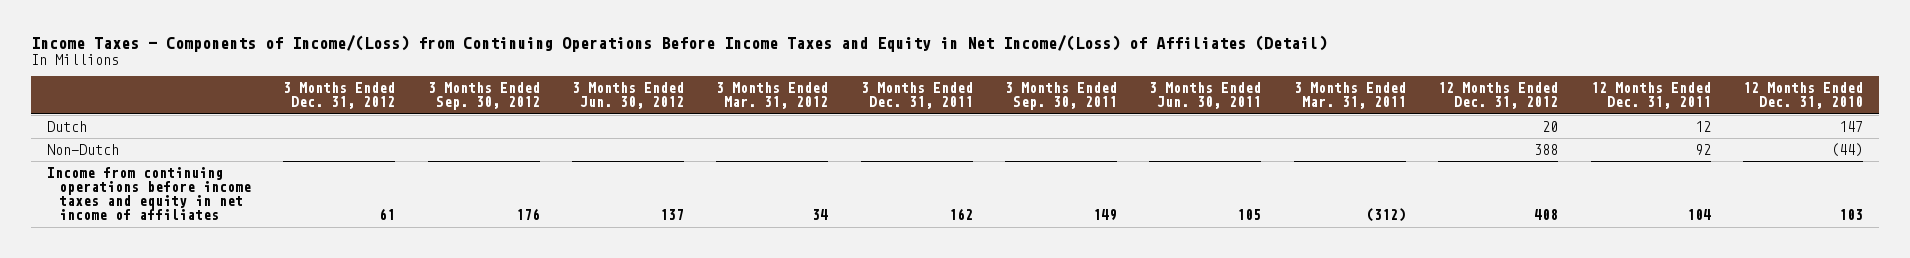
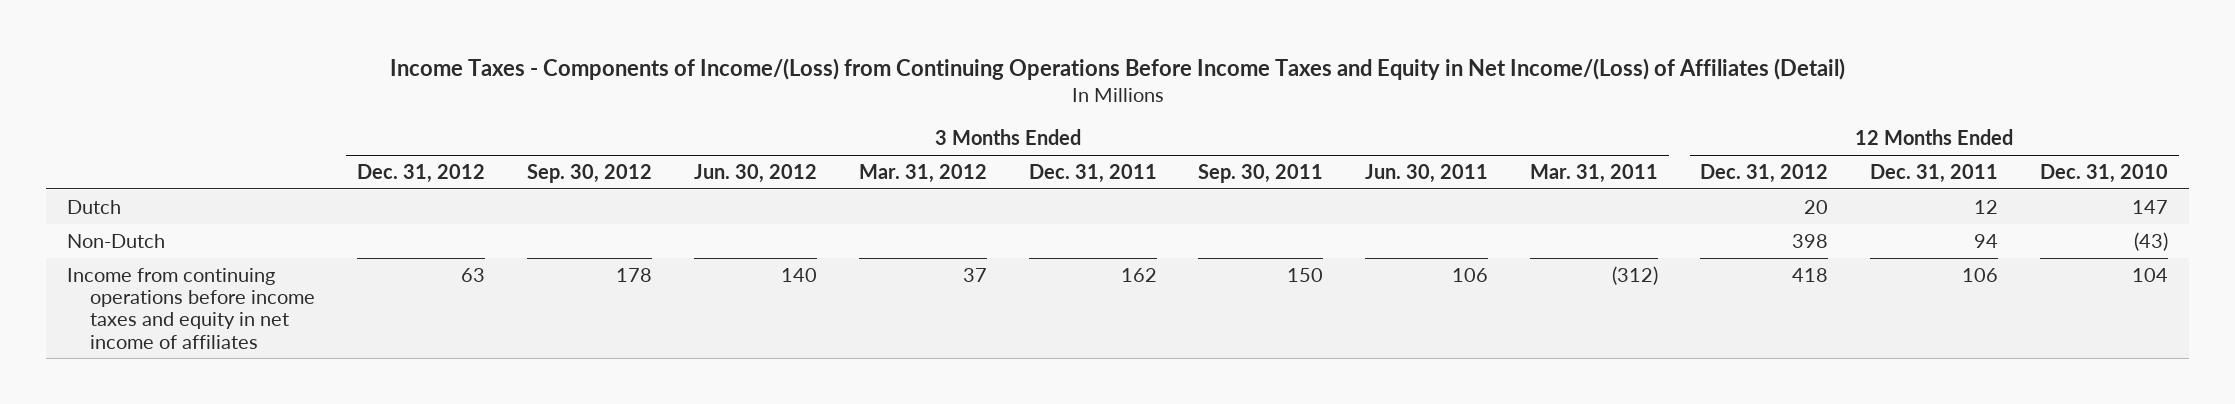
- Non-Dutch | | | | | | | | | 388 | 92 | (44)
- Income from continuing operations before income taxes and equity in net income of affiliates | 61 | 176 | 137 | 34 | 162 | 149 | 105 | (312) | 408 | 104 | 103
+ Non-Dutch | | | | | | | | | 398 | 94 | (43)
+ Income from continuing operations before income taxes and equity in net income of affiliates | 63 | 178 | 140 | 37 | 162 | 150 | 106 | (312) | 418 | 106 | 104

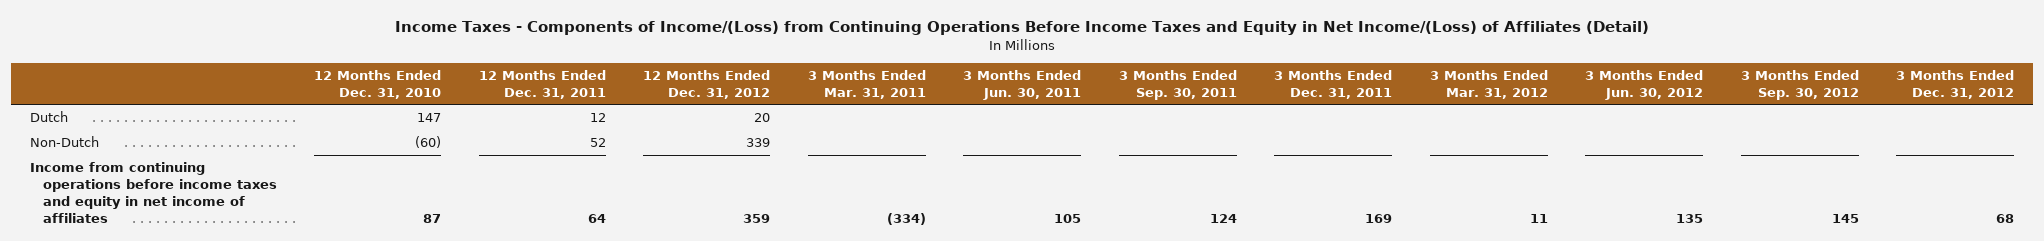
- | 3 Months Ended Dec. 31, 2012 | 3 Months Ended Sep. 30, 2012 | 3 Months Ended Jun. 30, 2012 | 3 Months Ended Mar. 31, 2012 | 3 Months Ended Dec. 31, 2011 | 3 Months Ended Sep. 30, 2011 | 3 Months Ended Jun. 30, 2011 | 3 Months Ended Mar. 31, 2011 | 12 Months Ended Dec. 31, 2012 | 12 Months Ended Dec. 31, 2011 | 12 Months Ended Dec. 31, 2010
+ | 12 Months Ended Dec. 31, 2010 | 12 Months Ended Dec. 31, 2011 | 12 Months Ended Dec. 31, 2012 | 3 Months Ended Mar. 31, 2011 | 3 Months Ended Jun. 30, 2011 | 3 Months Ended Sep. 30, 2011 | 3 Months Ended Dec. 31, 2011 | 3 Months Ended Mar. 31, 2012 | 3 Months Ended Jun. 30, 2012 | 3 Months Ended Sep. 30, 2012 | 3 Months Ended Dec. 31, 2012
- Non-Dutch | | | | | | | | | 398 | 94 | (43)
- Income from continuing operations before income taxes and equity in net income of affiliates | 63 | 178 | 140 | 37 | 162 | 150 | 106 | (312) | 418 | 106 | 104
+ Non-Dutch | (60) | 52 | 339 | | | | | | | |
+ Income from continuing operations before income taxes and equity in net income of affiliates | 87 | 64 | 359 | (334) | 105 | 124 | 169 | 11 | 135 | 145 | 68

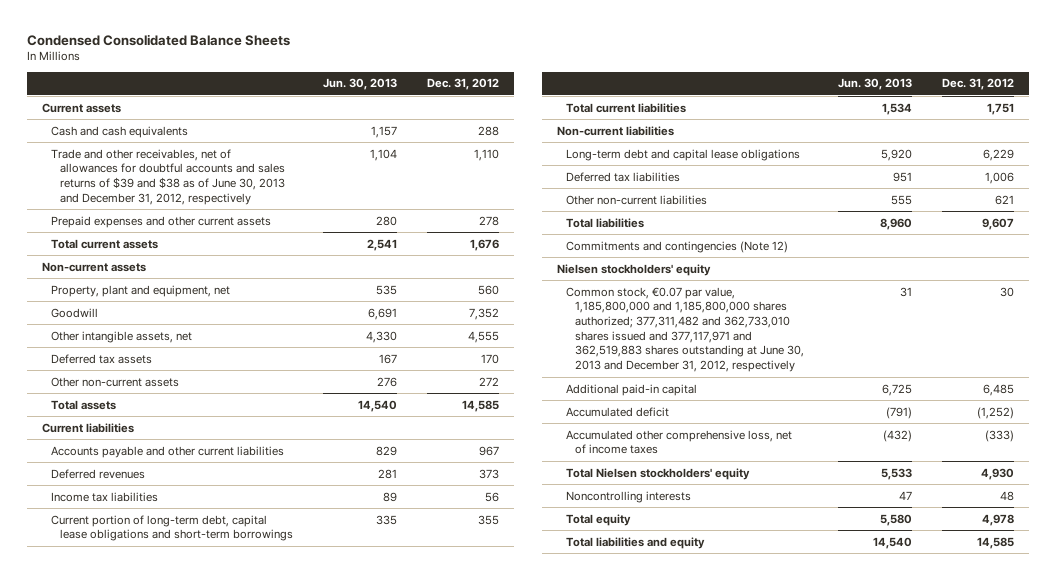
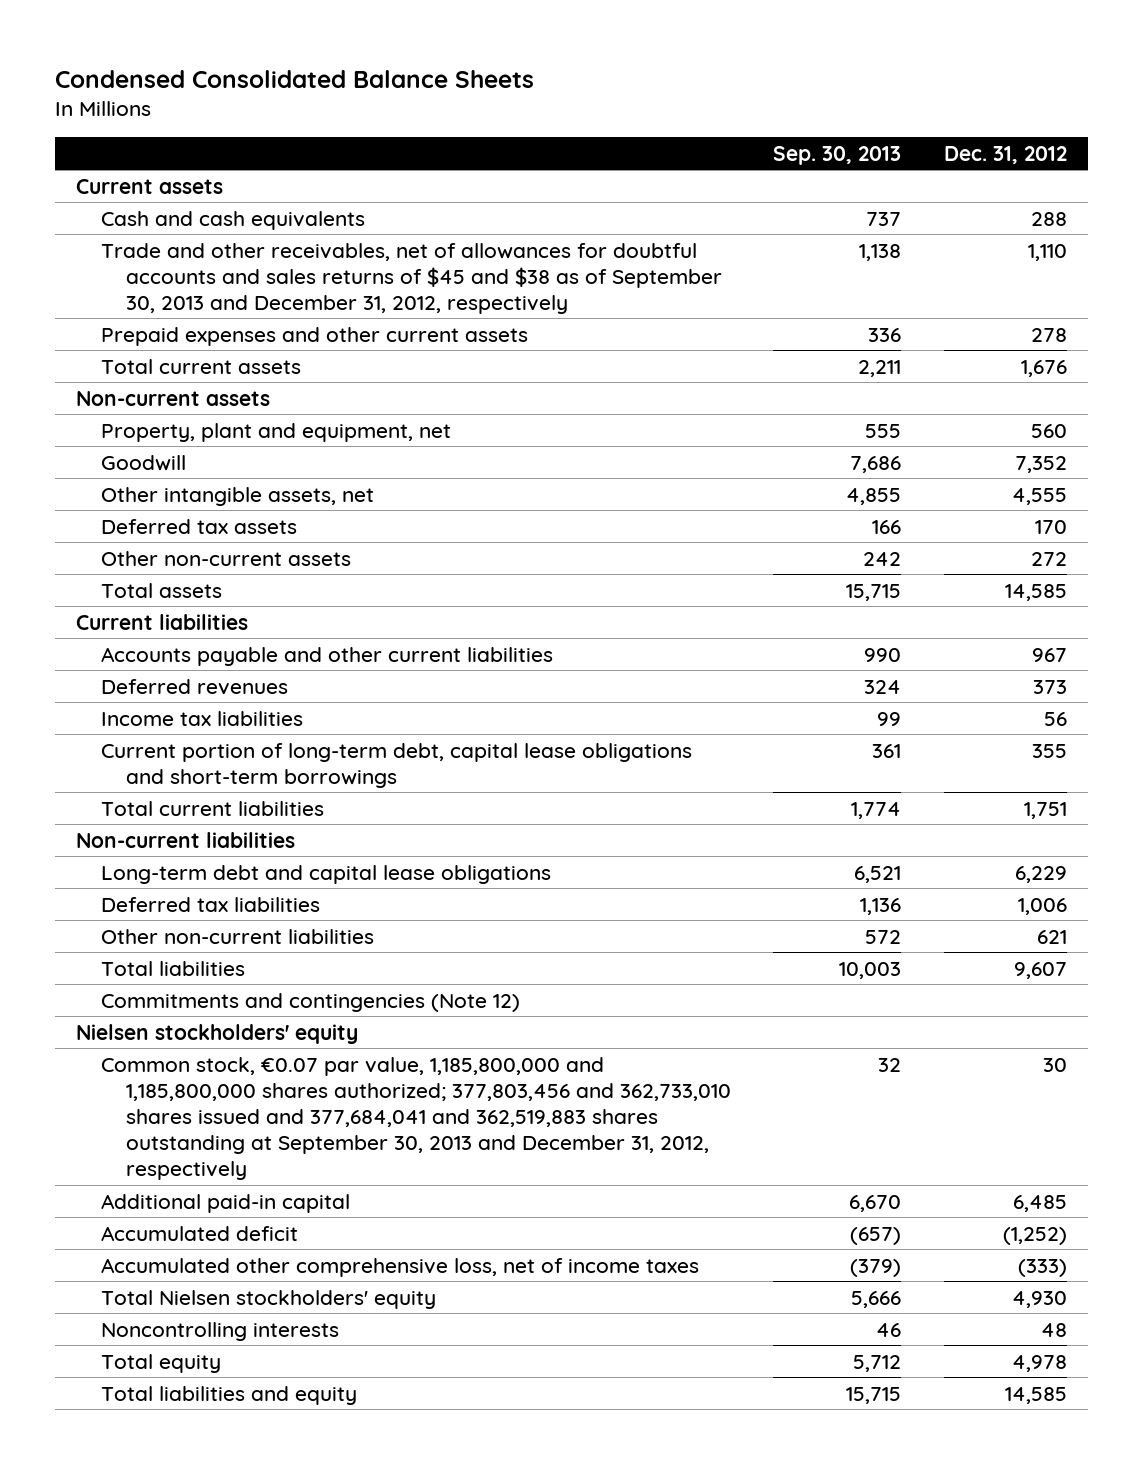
- | Jun. 30, 2013 | Dec. 31, 2012
+ | Sep. 30, 2013 | Dec. 31, 2012
- Trade and other receivables, net of allowances for doubtful accounts and sales returns of $39 and $38 as of June 30, 2013 and December 31, 2012, respectively | 1,104 | 1,110
+ Trade and other receivables, net of allowances for doubtful accounts and sales returns of $45 and $38 as of September 30, 2013 and December 31, 2012, respectively | 1,138 | 1,110
- Common stock, €0.07 par value, 1,185,800,000 and 1,185,800,000 shares authorized; 377,311,482 and 362,733,010 shares issued and 377,117,971 and 362,519,883 shares outstanding at June 30, 2013 and December 31, 2012, respectively | 31 | 30
+ Common stock, €0.07 par value, 1,185,800,000 and 1,185,800,000 shares authorized; 377,803,456 and 362,733,010 shares issued and 377,684,041 and 362,519,883 shares outstanding at September 30, 2013 and December 31, 2012, respectively | 32 | 30

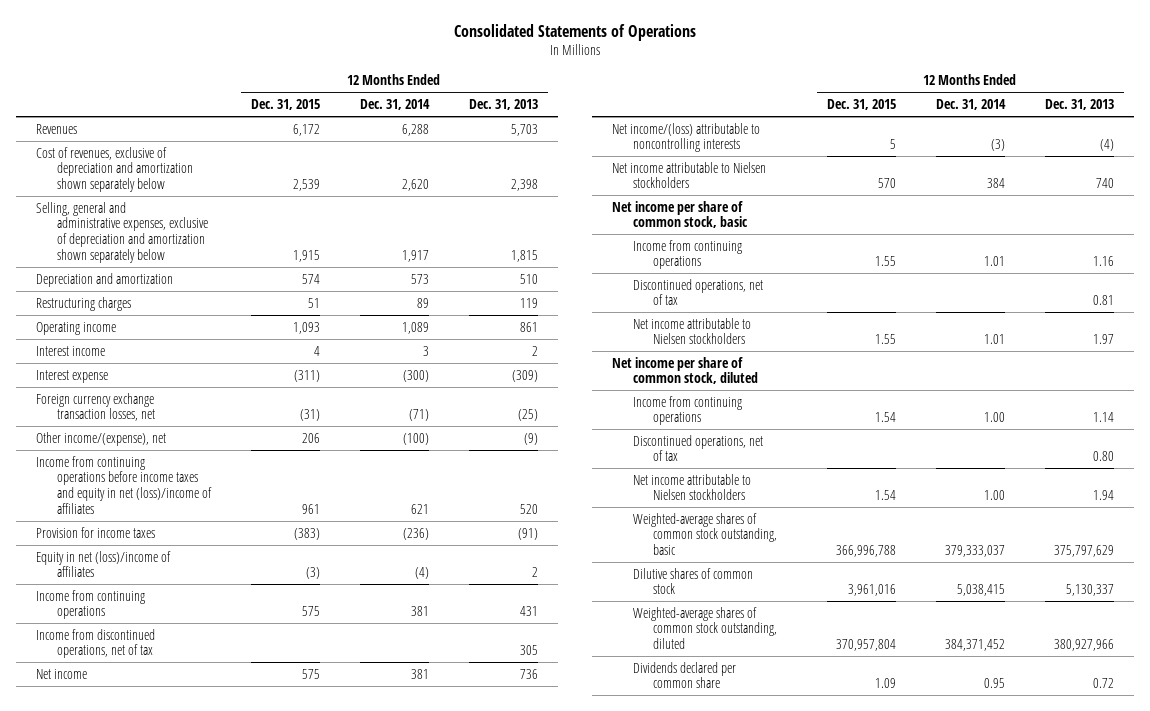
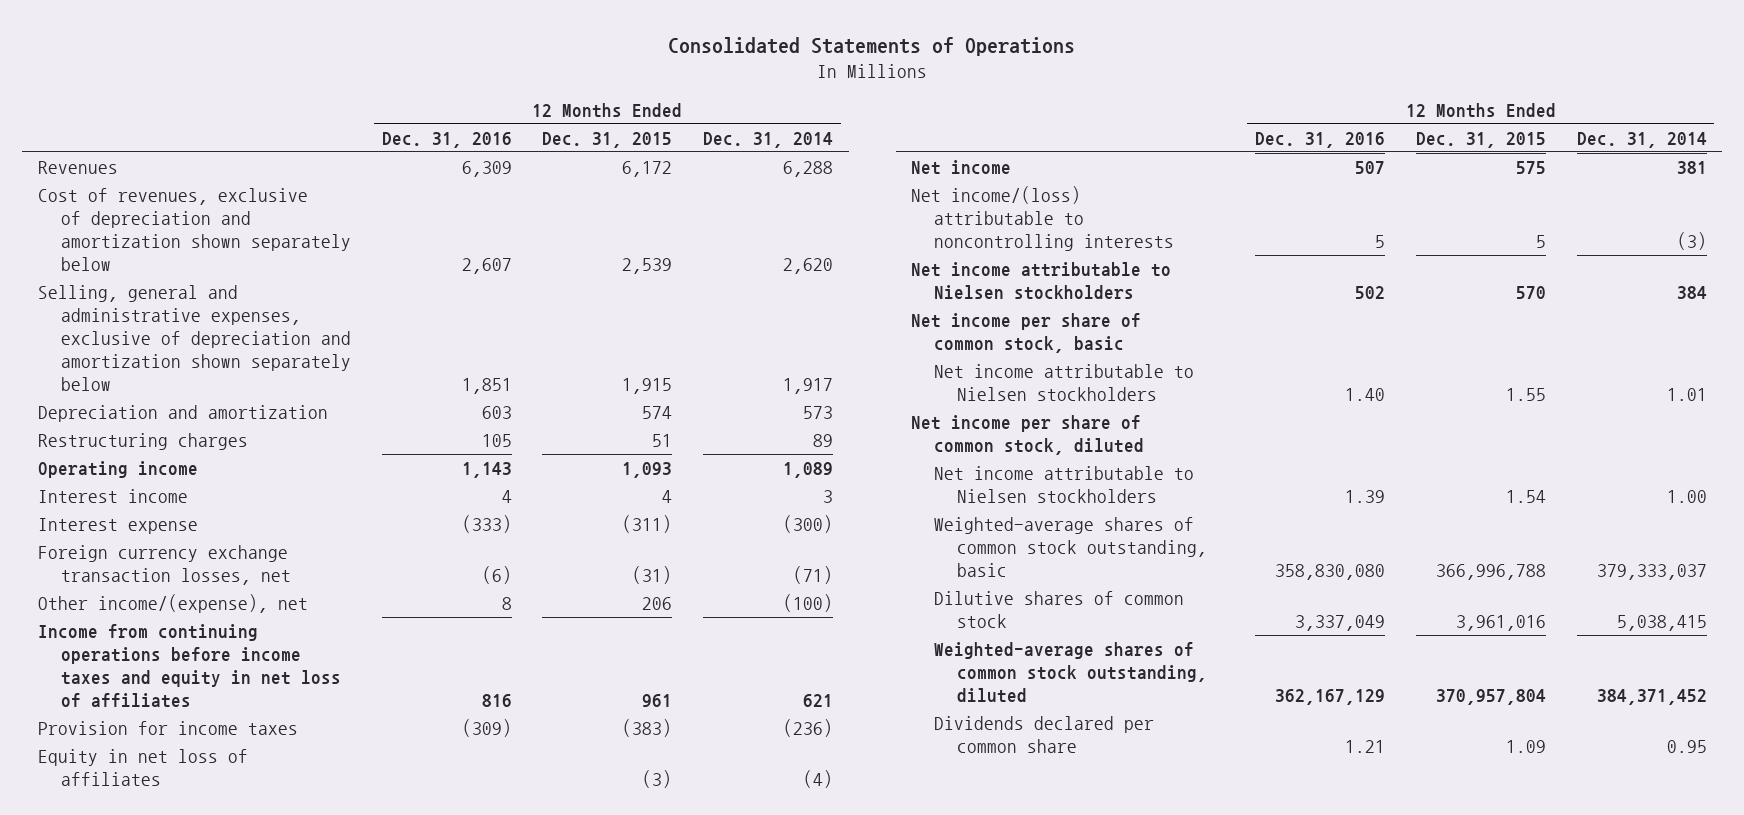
- | 12 Months Ended Dec. 31, 2015 | 12 Months Ended Dec. 31, 2014 | 12 Months Ended Dec. 31, 2013
+ | 12 Months Ended Dec. 31, 2016 | 12 Months Ended Dec. 31, 2015 | 12 Months Ended Dec. 31, 2014
- Income from continuing operations before income taxes and equity in net (loss)/income of affiliates | 961 | 621 | 520
+ Income from continuing operations before income taxes and equity in net loss of affiliates | 816 | 961 | 621
- Equity in net (loss)/income of affiliates | (3) | (4) | 2
- Income from continuing operations | 575 | 381 | 431
- Income from discontinued operations, net of tax | | | 305
+ Equity in net loss of affiliates | | (3) | (4)
- Income from continuing operations | 1.55 | 1.01 | 1.16
- Discontinued operations, net of tax | | | 0.81
- Income from continuing operations | 1.54 | 1.00 | 1.14
- Discontinued operations, net of tax | | | 0.80

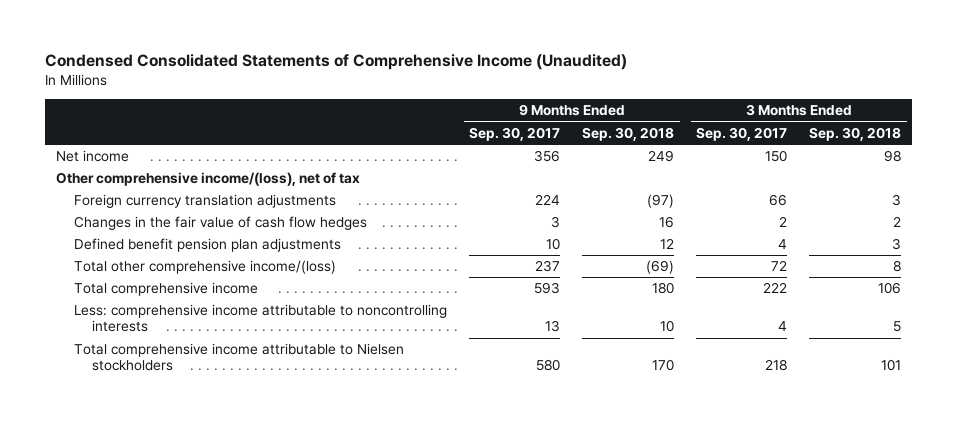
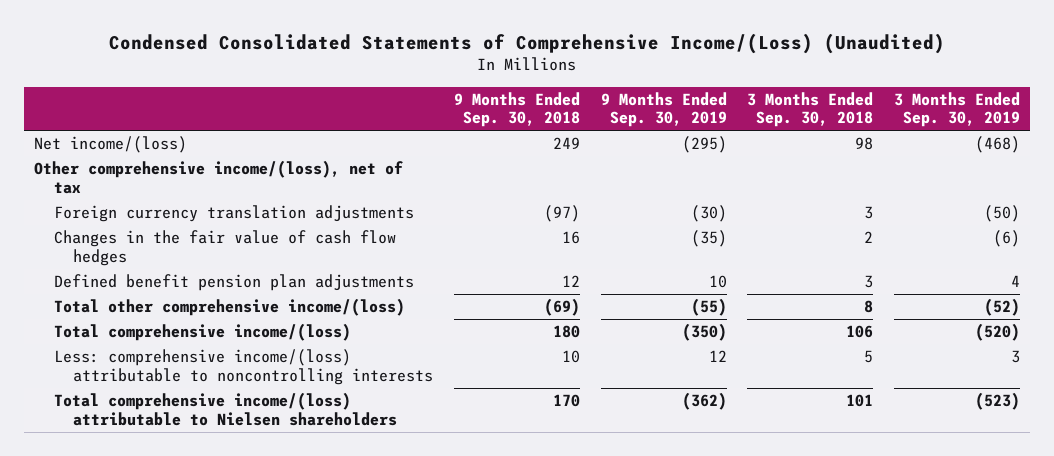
- Condensed Consolidated Statements of Comprehensive Income (Unaudited)
+ Condensed Consolidated Statements of Comprehensive Income/(Loss) (Unaudited)
- | 9 Months Ended Sep. 30, 2017 | 9 Months Ended Sep. 30, 2018 | 3 Months Ended Sep. 30, 2017 | 3 Months Ended Sep. 30, 2018
+ | 9 Months Ended Sep. 30, 2018 | 9 Months Ended Sep. 30, 2019 | 3 Months Ended Sep. 30, 2018 | 3 Months Ended Sep. 30, 2019
- Net income | 356 | 249 | 150 | 98
+ Net income/(loss) | 249 | (295) | 98 | (468)
- Total comprehensive income | 593 | 180 | 222 | 106
- Less: comprehensive income attributable to noncontrolling interests | 13 | 10 | 4 | 5
- Total comprehensive income attributable to Nielsen stockholders | 580 | 170 | 218 | 101
+ Total comprehensive income/(loss) | 180 | (350) | 106 | (520)
+ Less: comprehensive income/(loss) attributable to noncontrolling interests | 10 | 12 | 5 | 3
+ Total comprehensive income/(loss) attributable to Nielsen shareholders | 170 | (362) | 101 | (523)

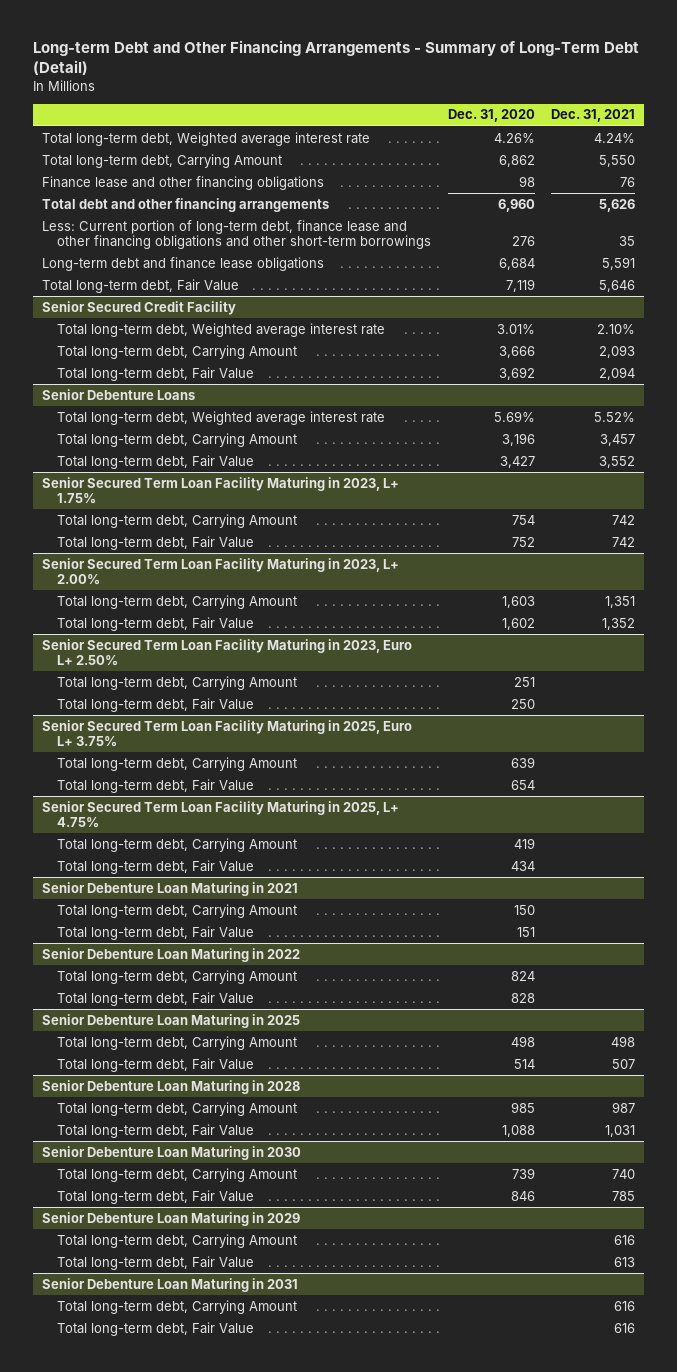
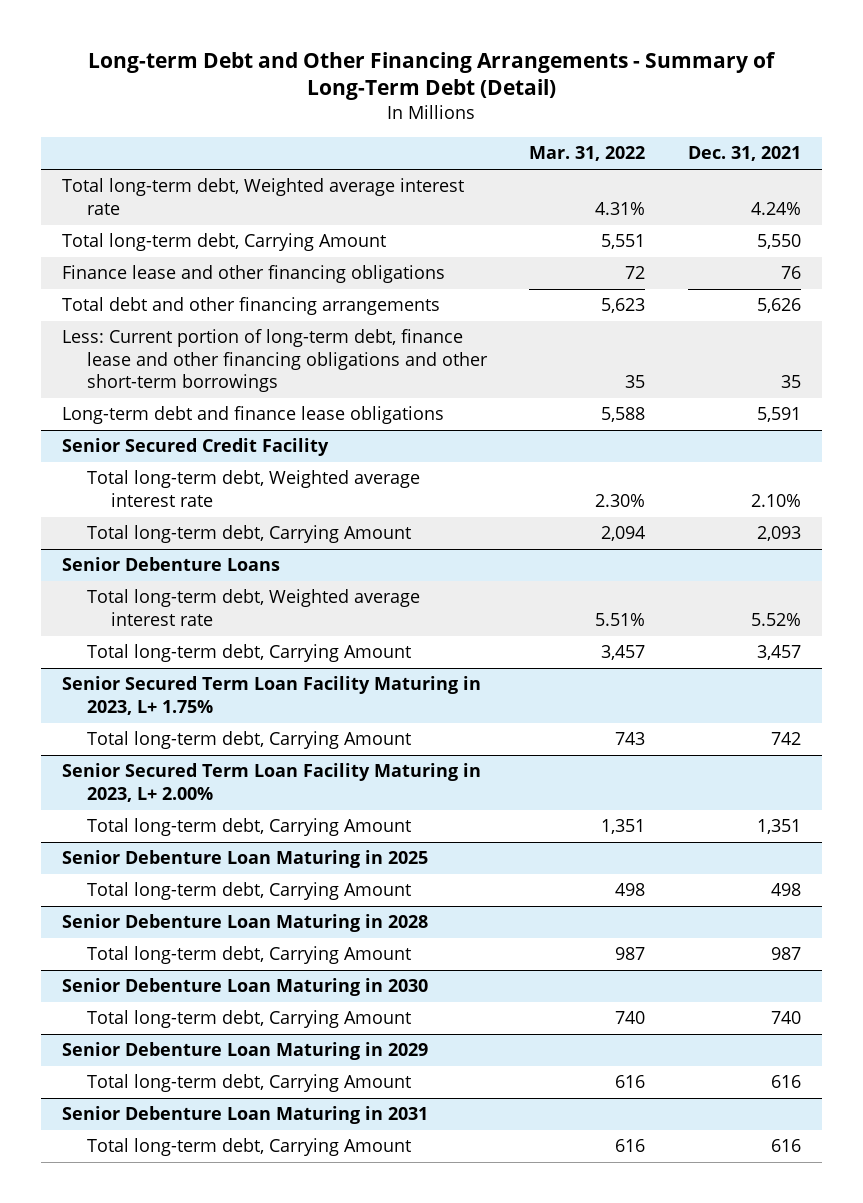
- | Dec. 31, 2020 | Dec. 31, 2021
+ | Mar. 31, 2022 | Dec. 31, 2021
- Total long-term debt, Fair Value | 7,119 | 5,646
@ Senior Secured Credit Facility
- Total long-term debt, Fair Value | 3,692 | 2,094
@ Senior Debenture Loans
- Total long-term debt, Fair Value | 3,427 | 3,552
@ Senior Secured Term Loan Facility Maturing in 2023, L+ 1.75%
- Total long-term debt, Fair Value | 752 | 742
@ Senior Secured Term Loan Facility Maturing in 2023, L+ 2.00%
- Total long-term debt, Fair Value | 1,602 | 1,352
- Senior Secured Term Loan Facility Maturing in 2023, Euro L+ 2.50%
- Total long-term debt, Carrying Amount | 251 |
- Total long-term debt, Fair Value | 250 |
- Senior Secured Term Loan Facility Maturing in 2025, Euro L+ 3.75%
- Total long-term debt, Carrying Amount | 639 |
- Total long-term debt, Fair Value | 654 |
- Senior Secured Term Loan Facility Maturing in 2025, L+ 4.75%
- Total long-term debt, Carrying Amount | 419 |
- Total long-term debt, Fair Value | 434 |
- Senior Debenture Loan Maturing in 2021
- Total long-term debt, Carrying Amount | 150 |
- Total long-term debt, Fair Value | 151 |
- Senior Debenture Loan Maturing in 2022
- Total long-term debt, Carrying Amount | 824 |
- Total long-term debt, Fair Value | 828 |
@ Senior Debenture Loan Maturing in 2025
- Total long-term debt, Fair Value | 514 | 507
@ Senior Debenture Loan Maturing in 2028
- Total long-term debt, Fair Value | 1,088 | 1,031
@ Senior Debenture Loan Maturing in 2030
- Total long-term debt, Fair Value | 846 | 785
@ Senior Debenture Loan Maturing in 2029
- Total long-term debt, Fair Value | | 613
@ Senior Debenture Loan Maturing in 2031
- Total long-term debt, Fair Value | | 616

